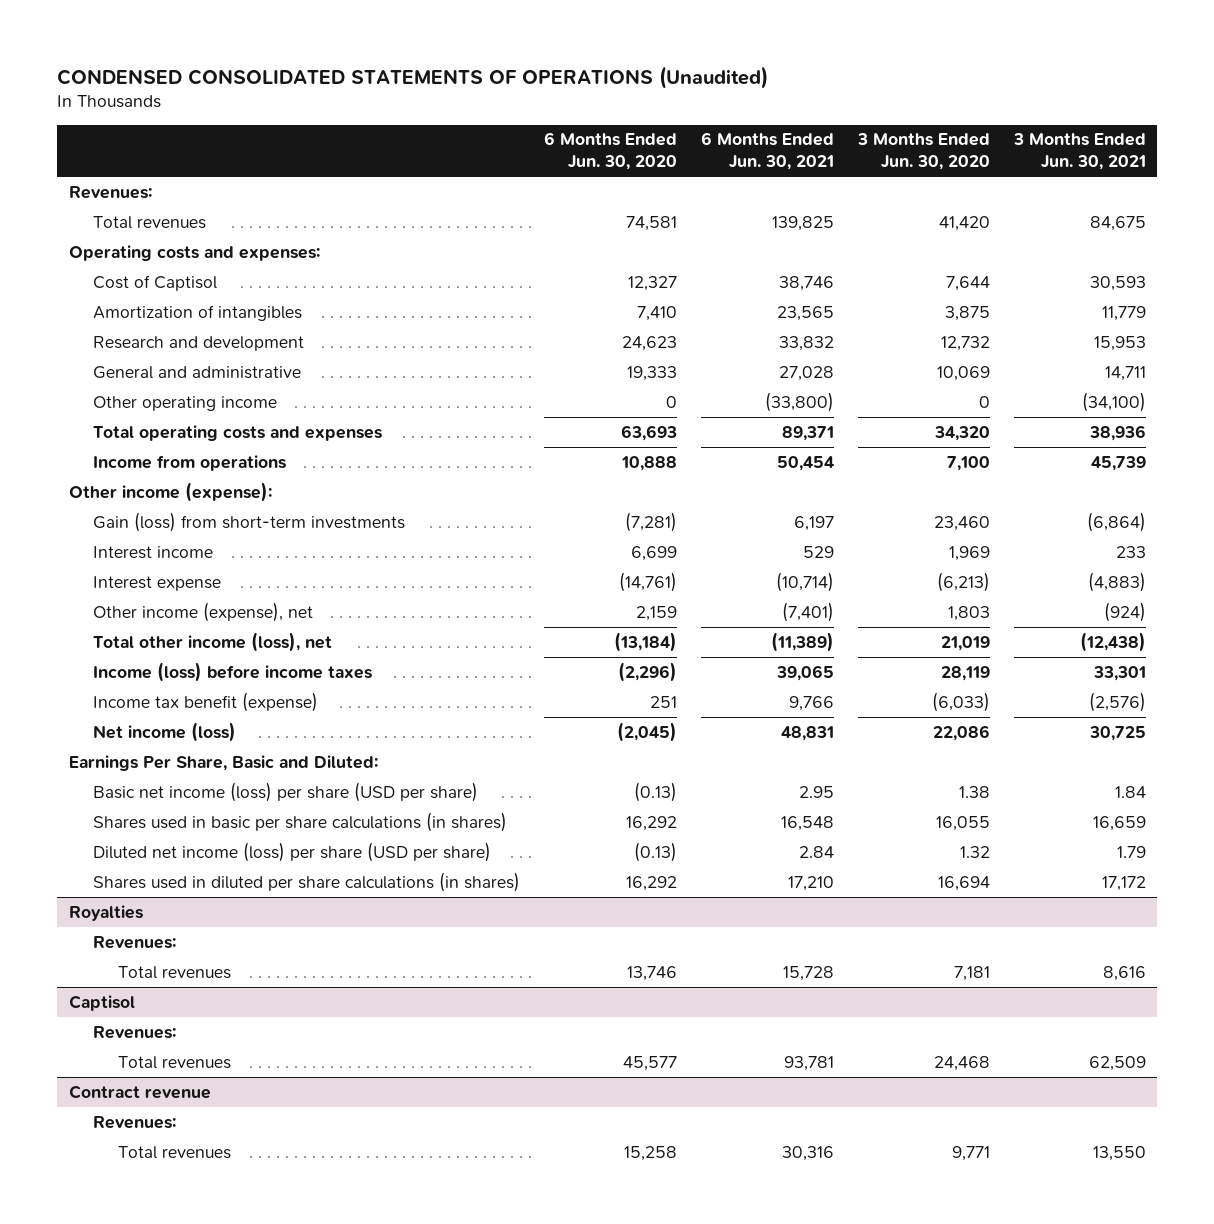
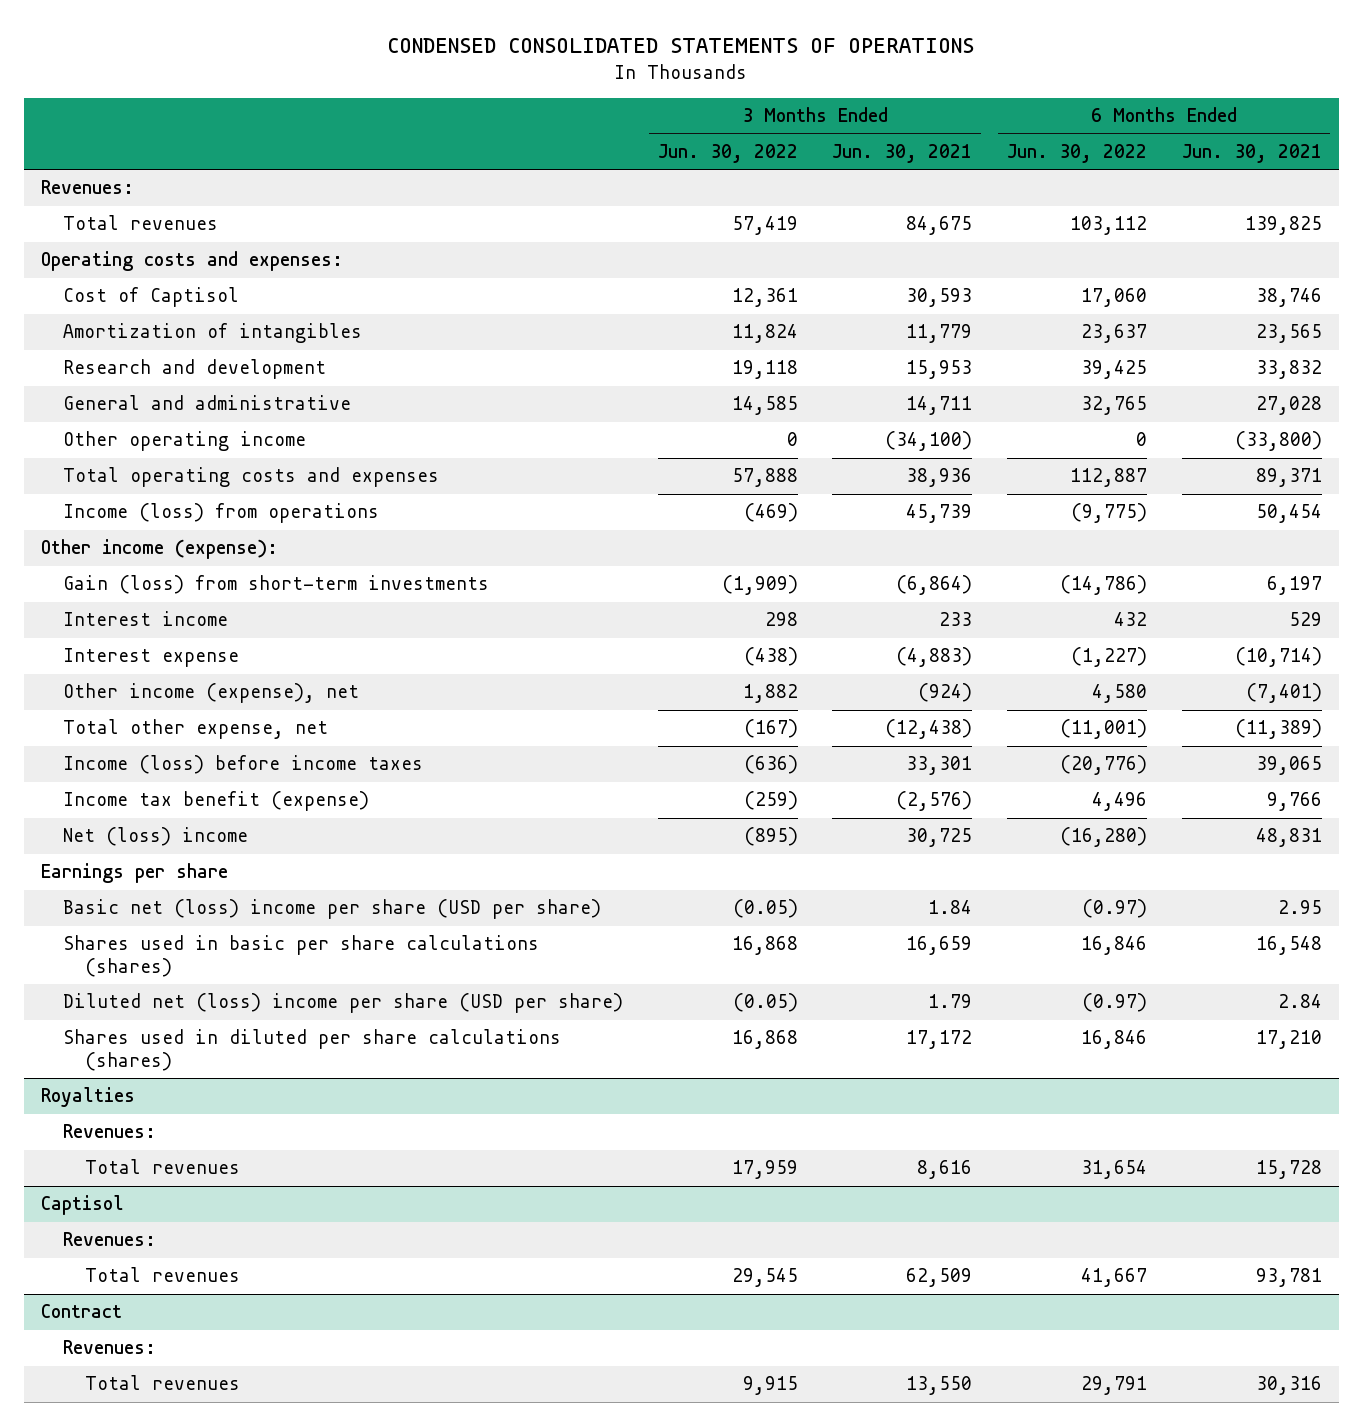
- CONDENSED CONSOLIDATED STATEMENTS OF OPERATIONS (Unaudited)
+ CONDENSED CONSOLIDATED STATEMENTS OF OPERATIONS
- | 6 Months Ended Jun. 30, 2020 | 6 Months Ended Jun. 30, 2021 | 3 Months Ended Jun. 30, 2020 | 3 Months Ended Jun. 30, 2021
+ | 3 Months Ended Jun. 30, 2022 | 3 Months Ended Jun. 30, 2021 | 6 Months Ended Jun. 30, 2022 | 6 Months Ended Jun. 30, 2021
- Income from operations | 10,888 | 50,454 | 7,100 | 45,739
+ Income (loss) from operations | (469) | 45,739 | (9,775) | 50,454
- Total other income (loss), net | (13,184) | (11,389) | 21,019 | (12,438)
+ Total other expense, net | (167) | (12,438) | (11,001) | (11,389)
- Net income (loss) | (2,045) | 48,831 | 22,086 | 30,725
- Earnings Per Share, Basic and Diluted:
- Basic net income (loss) per share (USD per share) | (0.13) | 2.95 | 1.38 | 1.84
- Shares used in basic per share calculations (in shares) | 16,292 | 16,548 | 16,055 | 16,659
- Diluted net income (loss) per share (USD per share) | (0.13) | 2.84 | 1.32 | 1.79
- Shares used in diluted per share calculations (in shares) | 16,292 | 17,210 | 16,694 | 17,172
+ Net (loss) income | (895) | 30,725 | (16,280) | 48,831
+ Earnings per share
+ Basic net (loss) income per share (USD per share) | (0.05) | 1.84 | (0.97) | 2.95
+ Shares used in basic per share calculations (shares) | 16,868 | 16,659 | 16,846 | 16,548
+ Diluted net (loss) income per share (USD per share) | (0.05) | 1.79 | (0.97) | 2.84
+ Shares used in diluted per share calculations (shares) | 16,868 | 17,172 | 16,846 | 17,210
- Contract revenue
+ Contract

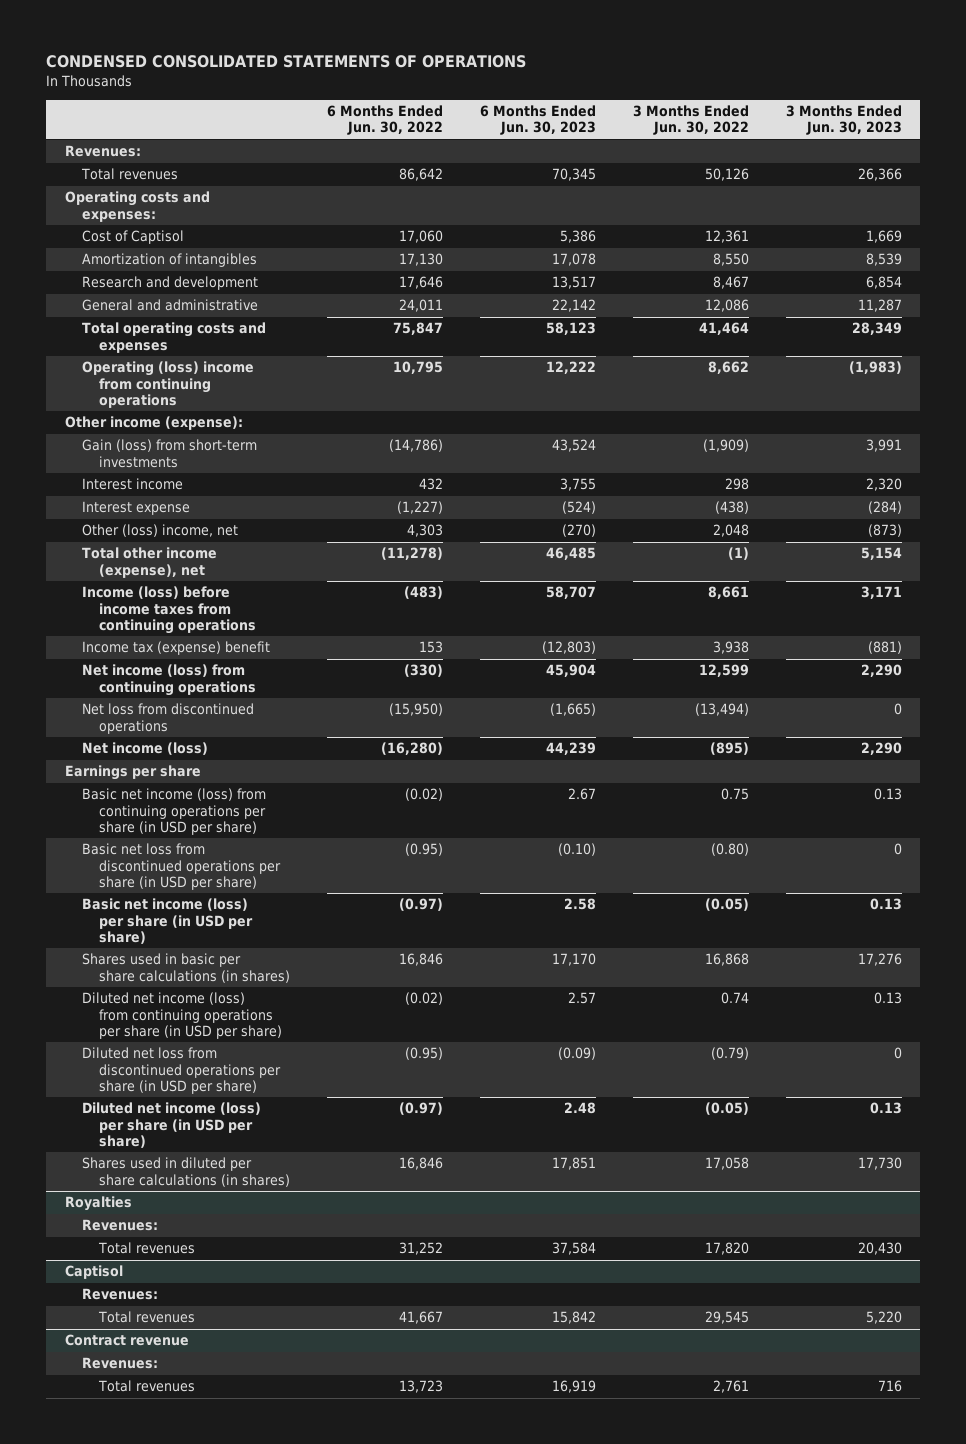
- | 3 Months Ended Jun. 30, 2022 | 3 Months Ended Jun. 30, 2021 | 6 Months Ended Jun. 30, 2022 | 6 Months Ended Jun. 30, 2021
+ | 6 Months Ended Jun. 30, 2022 | 6 Months Ended Jun. 30, 2023 | 3 Months Ended Jun. 30, 2022 | 3 Months Ended Jun. 30, 2023
- Total revenues | 57,419 | 84,675 | 103,112 | 139,825
+ Total revenues | 86,642 | 70,345 | 50,126 | 26,366
- Amortization of intangibles | 11,824 | 11,779 | 23,637 | 23,565
- Research and development | 19,118 | 15,953 | 39,425 | 33,832
- General and administrative | 14,585 | 14,711 | 32,765 | 27,028
- Other operating income | 0 | (34,100) | 0 | (33,800)
- Total operating costs and expenses | 57,888 | 38,936 | 112,887 | 89,371
- Income (loss) from operations | (469) | 45,739 | (9,775) | 50,454
+ Amortization of intangibles | 17,130 | 17,078 | 8,550 | 8,539
+ Research and development | 17,646 | 13,517 | 8,467 | 6,854
+ General and administrative | 24,011 | 22,142 | 12,086 | 11,287
+ Total operating costs and expenses | 75,847 | 58,123 | 41,464 | 28,349
+ Operating (loss) income from continuing operations | 10,795 | 12,222 | 8,662 | (1,983)
- Other income (expense), net | 1,882 | (924) | 4,580 | (7,401)
- Total other expense, net | (167) | (12,438) | (11,001) | (11,389)
- Income (loss) before income taxes | (636) | 33,301 | (20,776) | 39,065
- Income tax benefit (expense) | (259) | (2,576) | 4,496 | 9,766
- Net (loss) income | (895) | 30,725 | (16,280) | 48,831
+ Other (loss) income, net | 4,303 | (270) | 2,048 | (873)
+ Total other income (expense), net | (11,278) | 46,485 | (1) | 5,154
+ Income (loss) before income taxes from continuing operations | (483) | 58,707 | 8,661 | 3,171
+ Income tax (expense) benefit | 153 | (12,803) | 3,938 | (881)
+ Net income (loss) from continuing operations | (330) | 45,904 | 12,599 | 2,290
+ Net loss from discontinued operations | (15,950) | (1,665) | (13,494) | 0
+ Net income (loss) | (16,280) | 44,239 | (895) | 2,290
- Basic net (loss) income per share (USD per share) | (0.05) | 1.84 | (0.97) | 2.95
- Shares used in basic per share calculations (shares) | 16,868 | 16,659 | 16,846 | 16,548
- Diluted net (loss) income per share (USD per share) | (0.05) | 1.79 | (0.97) | 2.84
- Shares used in diluted per share calculations (shares) | 16,868 | 17,172 | 16,846 | 17,210
+ Basic net income (loss) from continuing operations per share (in USD per share) | (0.02) | 2.67 | 0.75 | 0.13
+ Basic net loss from discontinued operations per share (in USD per share) | (0.95) | (0.10) | (0.80) | 0
+ Basic net income (loss) per share (in USD per share) | (0.97) | 2.58 | (0.05) | 0.13
+ Shares used in basic per share calculations (in shares) | 16,846 | 17,170 | 16,868 | 17,276
+ Diluted net income (loss) from continuing operations per share (in USD per share) | (0.02) | 2.57 | 0.74 | 0.13
+ Diluted net loss from discontinued operations per share (in USD per share) | (0.95) | (0.09) | (0.79) | 0
+ Diluted net income (loss) per share (in USD per share) | (0.97) | 2.48 | (0.05) | 0.13
+ Shares used in diluted per share calculations (in shares) | 16,846 | 17,851 | 17,058 | 17,730
@ Royalties
- Total revenues | 17,959 | 8,616 | 31,654 | 15,728
+ Total revenues | 31,252 | 37,584 | 17,820 | 20,430
- Contract
+ Contract revenue
- Total revenues | 9,915 | 13,550 | 29,791 | 30,316
+ Total revenues | 13,723 | 16,919 | 2,761 | 716

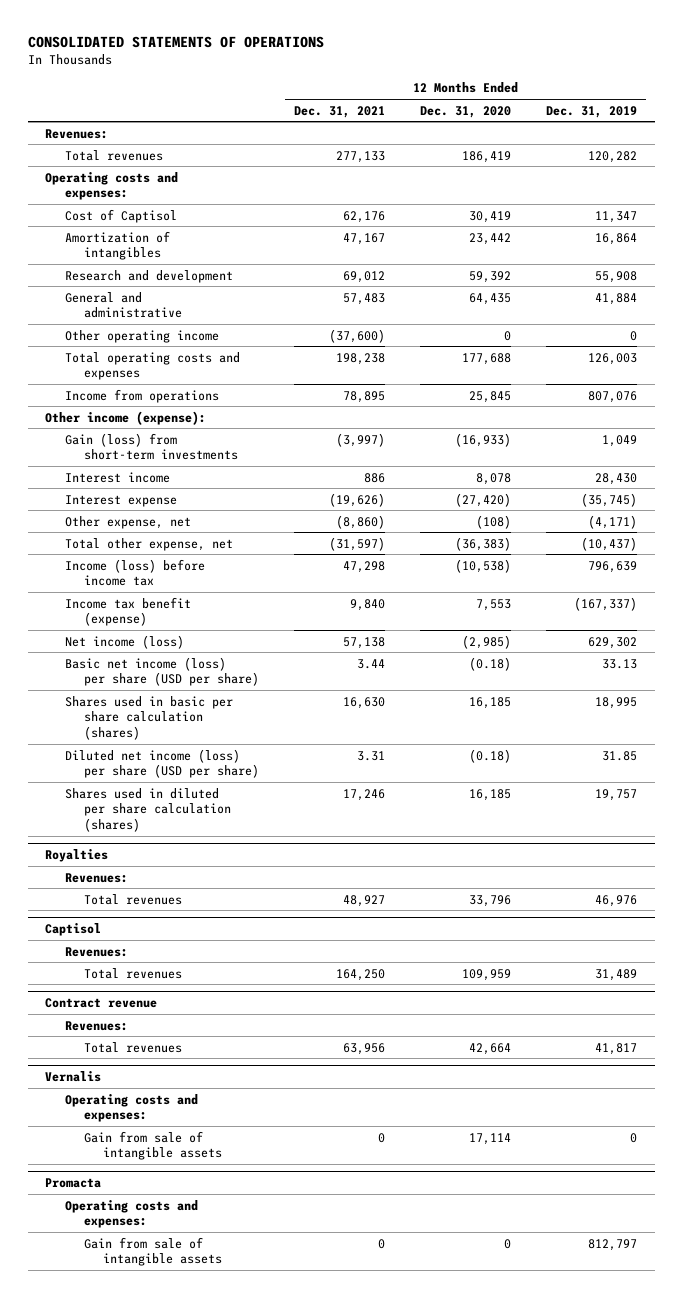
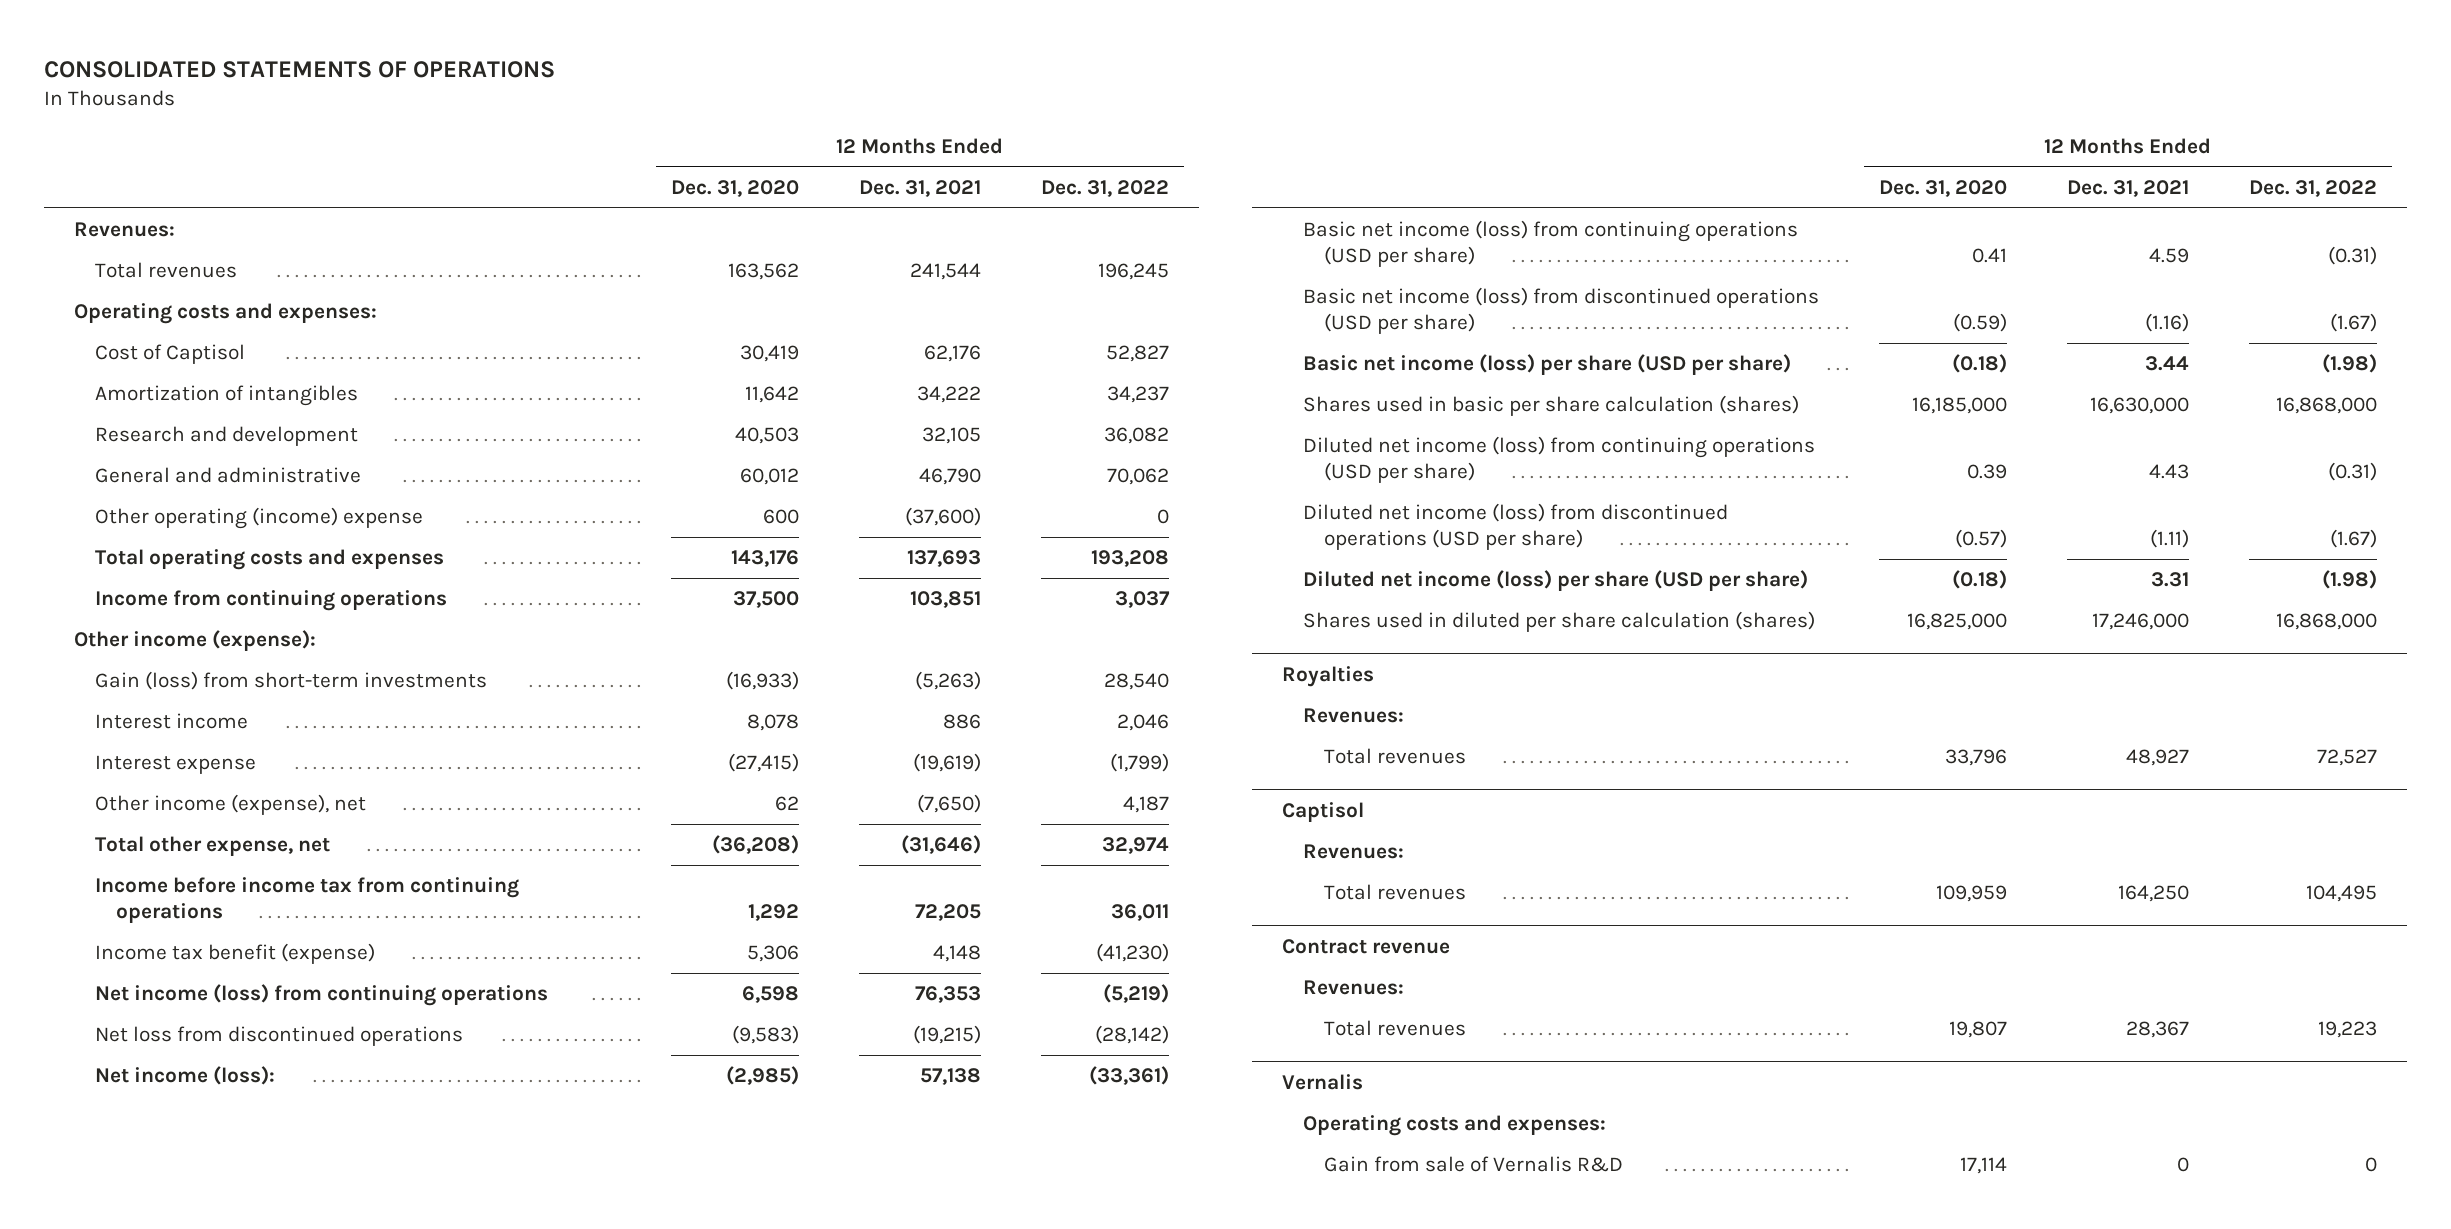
- | 12 Months Ended Dec. 31, 2021 | 12 Months Ended Dec. 31, 2020 | 12 Months Ended Dec. 31, 2019
+ | 12 Months Ended Dec. 31, 2020 | 12 Months Ended Dec. 31, 2021 | 12 Months Ended Dec. 31, 2022
- Total revenues | 277,133 | 186,419 | 120,282
+ Total revenues | 163,562 | 241,544 | 196,245
- Amortization of intangibles | 47,167 | 23,442 | 16,864
- Research and development | 69,012 | 59,392 | 55,908
- General and administrative | 57,483 | 64,435 | 41,884
- Other operating income | (37,600) | 0 | 0
- Total operating costs and expenses | 198,238 | 177,688 | 126,003
- Income from operations | 78,895 | 25,845 | 807,076
+ Amortization of intangibles | 11,642 | 34,222 | 34,237
+ Research and development | 40,503 | 32,105 | 36,082
+ General and administrative | 60,012 | 46,790 | 70,062
+ Other operating (income) expense | 600 | (37,600) | 0
+ Total operating costs and expenses | 143,176 | 137,693 | 193,208
+ Income from continuing operations | 37,500 | 103,851 | 3,037
- Gain (loss) from short-term investments | (3,997) | (16,933) | 1,049
+ Gain (loss) from short-term investments | (16,933) | (5,263) | 28,540
- Interest expense | (19,626) | (27,420) | (35,745)
- Other expense, net | (8,860) | (108) | (4,171)
- Total other expense, net | (31,597) | (36,383) | (10,437)
- Income (loss) before income tax | 47,298 | (10,538) | 796,639
- Income tax benefit (expense) | 9,840 | 7,553 | (167,337)
- Net income (loss) | 57,138 | (2,985) | 629,302
+ Interest expense | (27,415) | (19,619) | (1,799)
+ Other income (expense), net | 62 | (7,650) | 4,187
+ Total other expense, net | (36,208) | (31,646) | 32,974
+ Income before income tax from continuing operations | 1,292 | 72,205 | 36,011
+ Income tax benefit (expense) | 5,306 | 4,148 | (41,230)
+ Net income (loss) from continuing operations | 6,598 | 76,353 | (5,219)
+ Net loss from discontinued operations | (9,583) | (19,215) | (28,142)
+ Net income (loss): | (2,985) | 57,138 | (33,361)
+ Basic net income (loss) from continuing operations (USD per share) | 0.41 | 4.59 | (0.31)
+ Basic net income (loss) from discontinued operations (USD per share) | (0.59) | (1.16) | (1.67)
- Shares used in basic per share calculation (shares) | 16,630 | 16,185 | 18,995
+ Shares used in basic per share calculation (shares) | 16,185,000 | 16,630,000 | 16,868,000
+ Diluted net income (loss) from continuing operations (USD per share) | 0.39 | 4.43 | (0.31)
+ Diluted net income (loss) from discontinued operations (USD per share) | (0.57) | (1.11) | (1.67)
- Shares used in diluted per share calculation (shares) | 17,246 | 16,185 | 19,757
+ Shares used in diluted per share calculation (shares) | 16,825,000 | 17,246,000 | 16,868,000
@ Contract revenue
- Total revenues | 63,956 | 42,664 | 41,817
+ Total revenues | 19,807 | 28,367 | 19,223
@ Vernalis
- Gain from sale of intangible assets | 0 | 17,114 | 0
- Promacta
- Operating costs and expenses:
- Gain from sale of intangible assets | 0 | 0 | 812,797
@ Vernalis
+ Gain from sale of Vernalis R&D | 17,114 | 0 | 0

